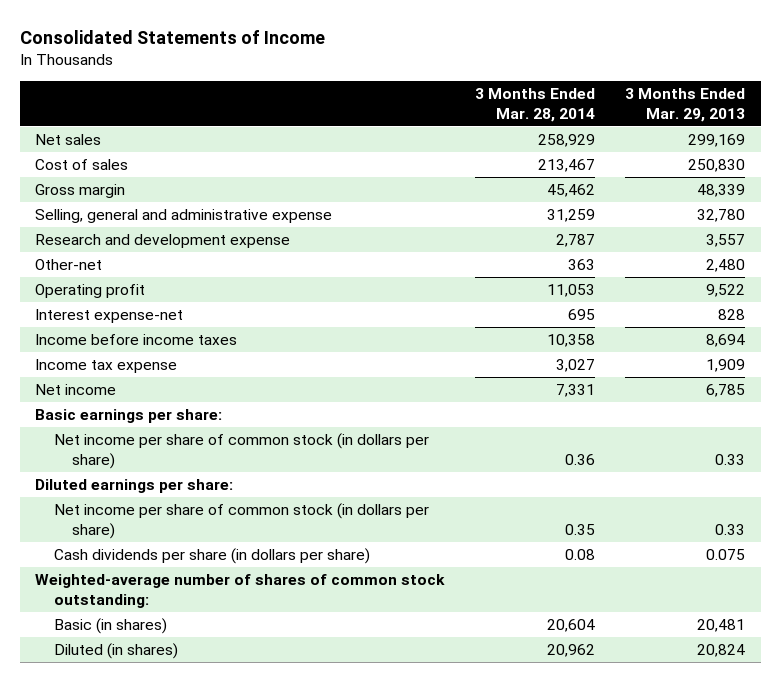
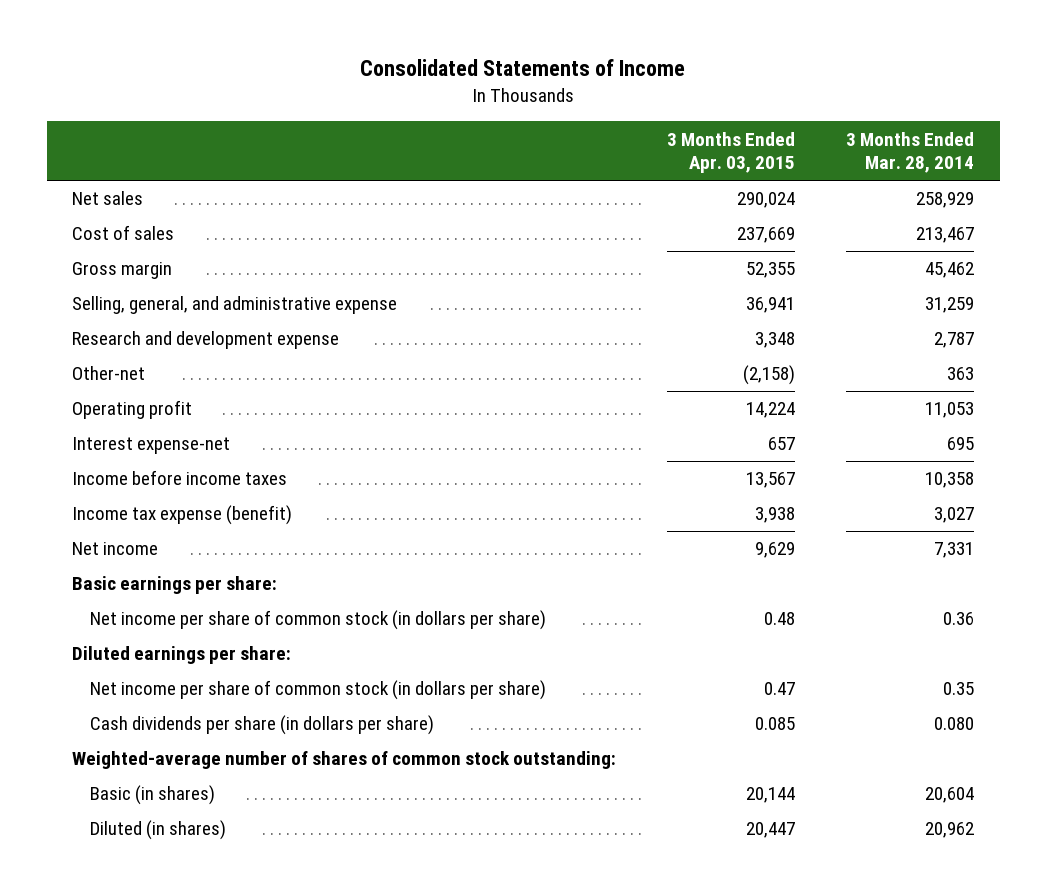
- | 3 Months Ended Mar. 28, 2014 | 3 Months Ended Mar. 29, 2013
+ | 3 Months Ended Apr. 03, 2015 | 3 Months Ended Mar. 28, 2014
- Selling, general and administrative expense | 31,259 | 32,780
+ Selling, general, and administrative expense | 36,941 | 31,259
- Income tax expense | 3,027 | 1,909
+ Income tax expense (benefit) | 3,938 | 3,027
- Cash dividends per share (in dollars per share) | 0.08 | 0.075
+ Cash dividends per share (in dollars per share) | 0.085 | 0.080

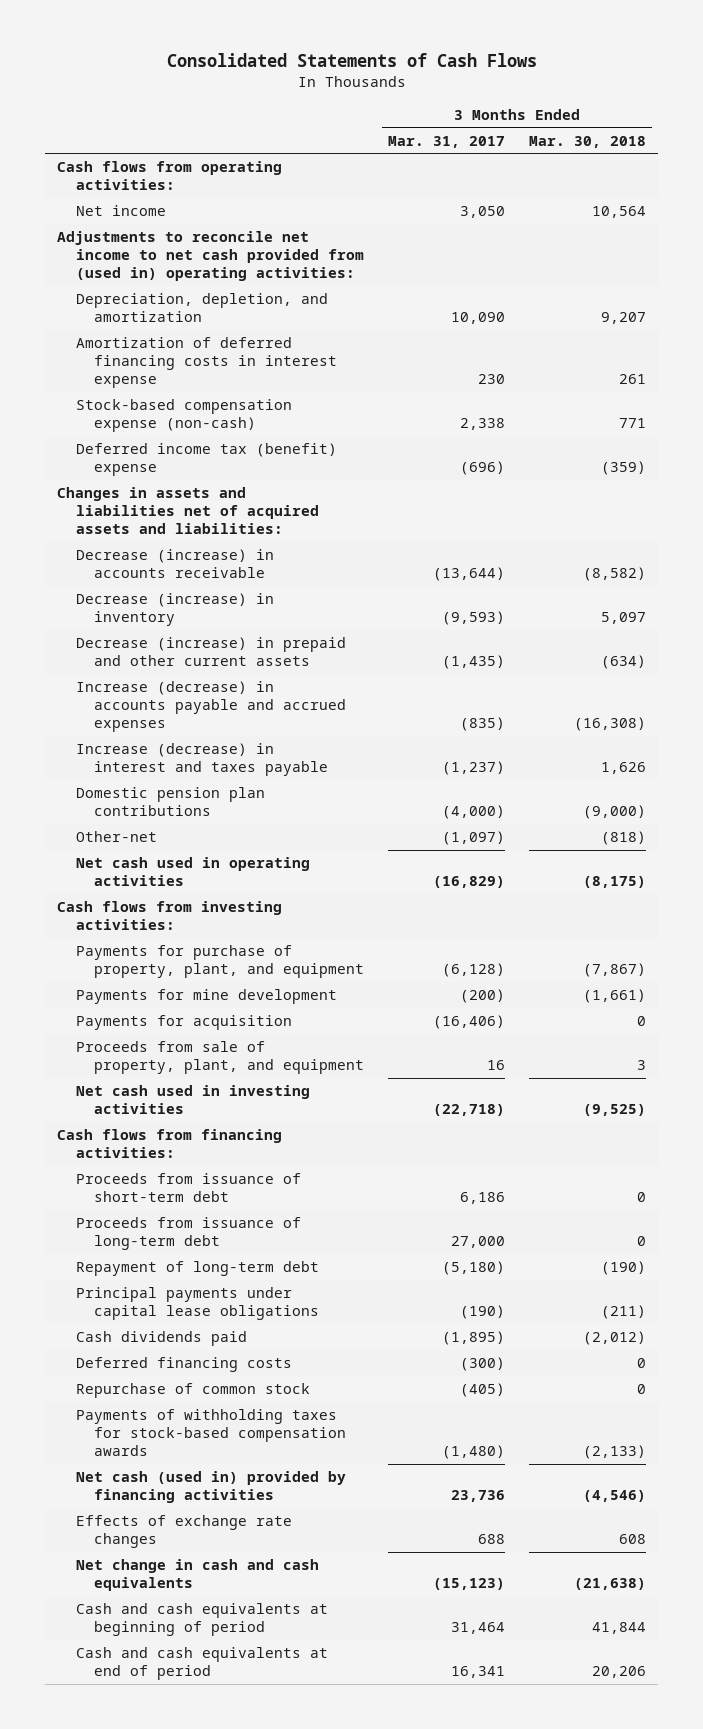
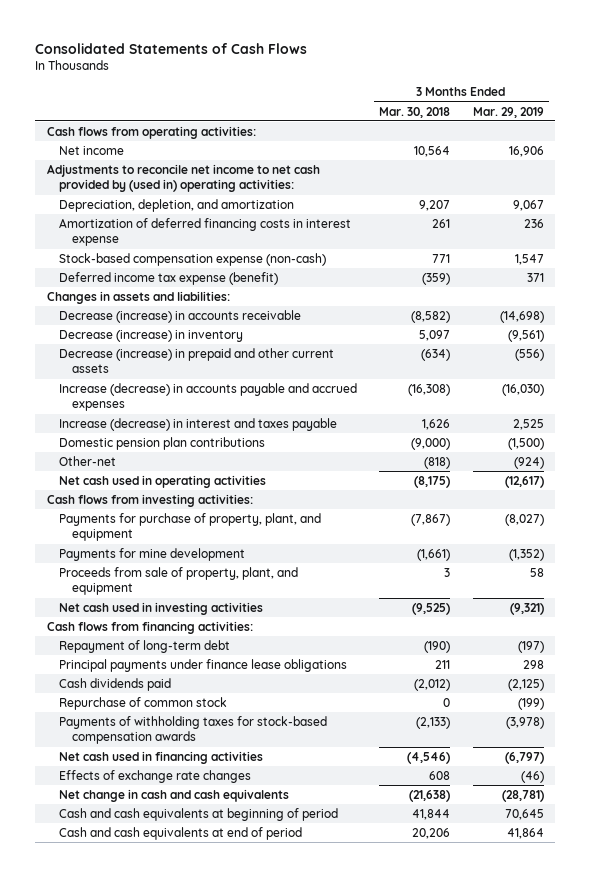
- | 3 Months Ended Mar. 31, 2017 | 3 Months Ended Mar. 30, 2018
+ | 3 Months Ended Mar. 30, 2018 | 3 Months Ended Mar. 29, 2019
- Adjustments to reconcile net income to net cash provided from (used in) operating activities:
+ Adjustments to reconcile net income to net cash provided by (used in) operating activities:
- Deferred income tax (benefit) expense | (696) | (359)
- Changes in assets and liabilities net of acquired assets and liabilities:
+ Deferred income tax expense (benefit) | (359) | 371
+ Changes in assets and liabilities:
- Payments for acquisition | (16,406) | 0
- Proceeds from issuance of short-term debt | 6,186 | 0
- Proceeds from issuance of long-term debt | 27,000 | 0
- Principal payments under capital lease obligations | (190) | (211)
+ Principal payments under finance lease obligations | 211 | 298
- Deferred financing costs | (300) | 0
- Net cash (used in) provided by financing activities | 23,736 | (4,546)
+ Net cash used in financing activities | (4,546) | (6,797)

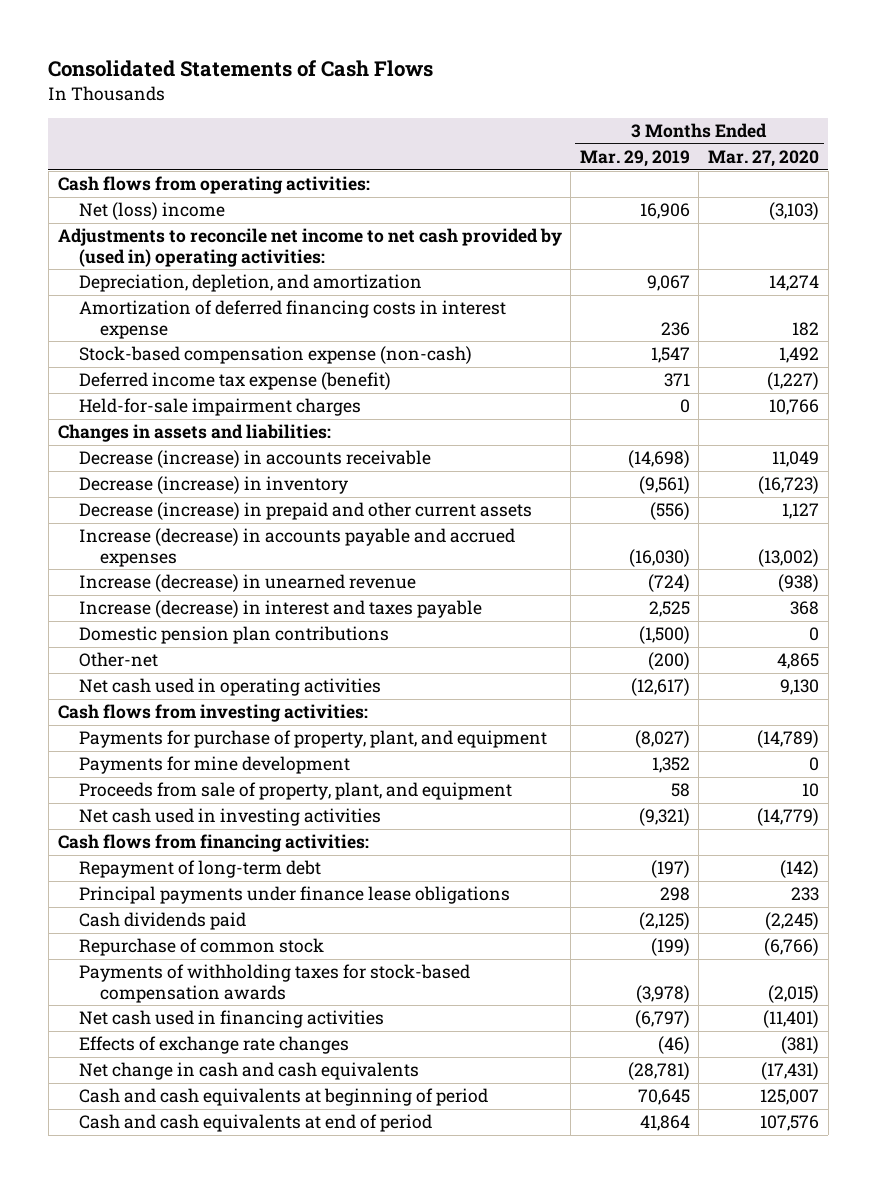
- | 3 Months Ended Mar. 30, 2018 | 3 Months Ended Mar. 29, 2019
+ | 3 Months Ended Mar. 29, 2019 | 3 Months Ended Mar. 27, 2020
- Net income | 10,564 | 16,906
+ Net (loss) income | 16,906 | (3,103)
+ Held-for-sale impairment charges | 0 | 10,766
+ Increase (decrease) in unearned revenue | (724) | (938)
- Other-net | (818) | (924)
+ Other-net | (200) | 4,865
- Payments for mine development | (1,661) | (1,352)
+ Payments for mine development | 1,352 | 0

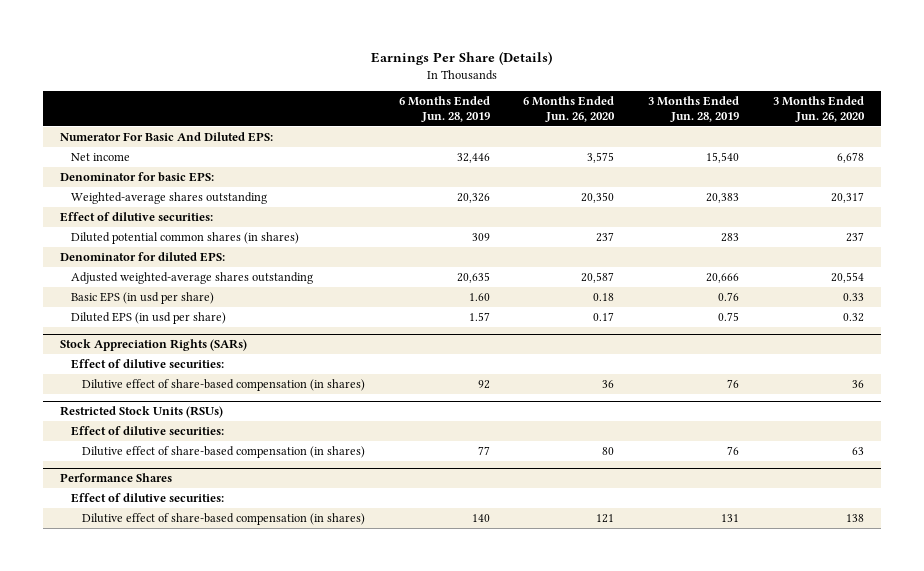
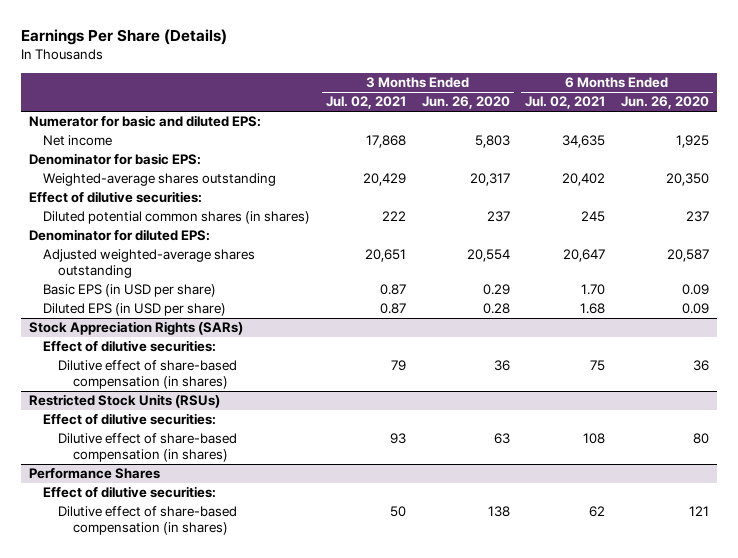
- | 6 Months Ended Jun. 28, 2019 | 6 Months Ended Jun. 26, 2020 | 3 Months Ended Jun. 28, 2019 | 3 Months Ended Jun. 26, 2020
+ | 3 Months Ended Jul. 02, 2021 | 3 Months Ended Jun. 26, 2020 | 6 Months Ended Jul. 02, 2021 | 6 Months Ended Jun. 26, 2020
- Numerator For Basic And Diluted EPS:
- Net income | 32,446 | 3,575 | 15,540 | 6,678
+ Numerator for basic and diluted EPS:
+ Net income | 17,868 | 5,803 | 34,635 | 1,925
- Basic EPS (in usd per share) | 1.60 | 0.18 | 0.76 | 0.33
- Diluted EPS (in usd per share) | 1.57 | 0.17 | 0.75 | 0.32
+ Basic EPS (in USD per share) | 0.87 | 0.29 | 1.70 | 0.09
+ Diluted EPS (in USD per share) | 0.87 | 0.28 | 1.68 | 0.09

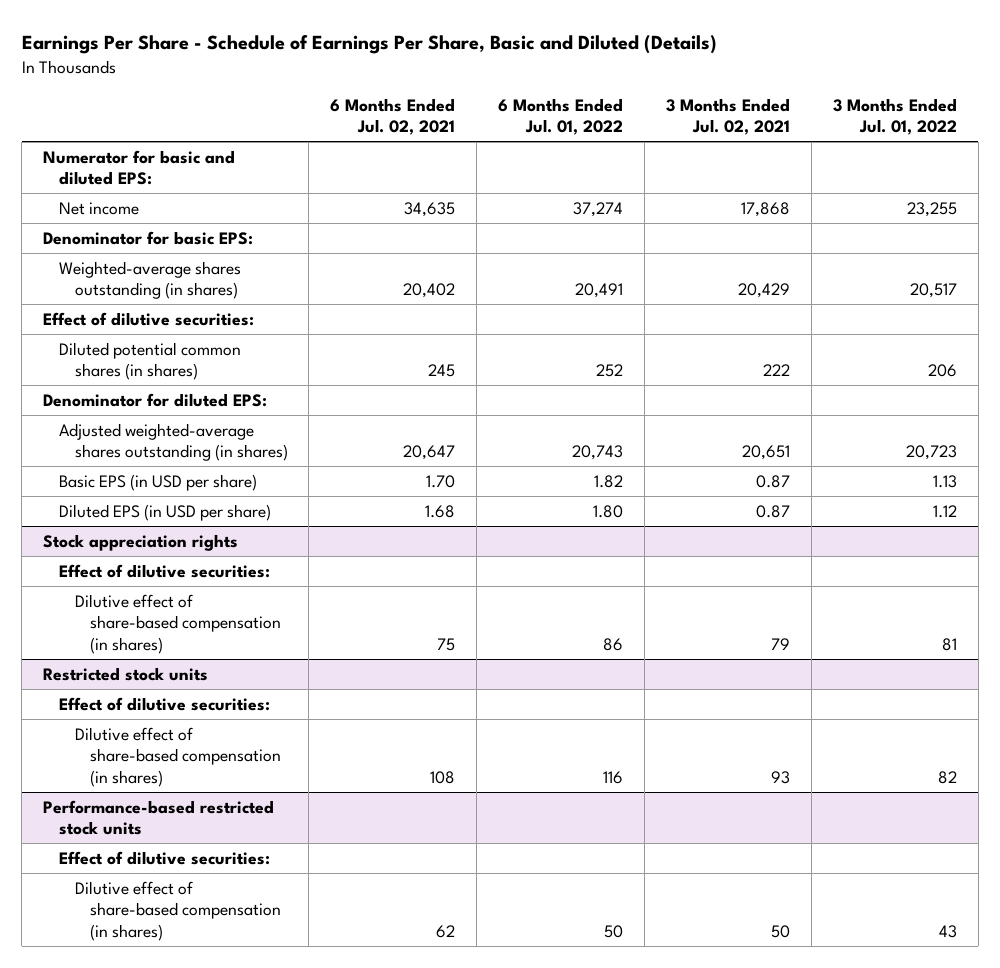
- Earnings Per Share (Details)
+ Earnings Per Share - Schedule of Earnings Per Share, Basic and Diluted (Details)
- | 3 Months Ended Jul. 02, 2021 | 3 Months Ended Jun. 26, 2020 | 6 Months Ended Jul. 02, 2021 | 6 Months Ended Jun. 26, 2020
+ | 6 Months Ended Jul. 02, 2021 | 6 Months Ended Jul. 01, 2022 | 3 Months Ended Jul. 02, 2021 | 3 Months Ended Jul. 01, 2022
- Weighted-average shares outstanding | 20,429 | 20,317 | 20,402 | 20,350
+ Weighted-average shares outstanding (in shares) | 20,402 | 20,491 | 20,429 | 20,517
- Adjusted weighted-average shares outstanding | 20,651 | 20,554 | 20,647 | 20,587
+ Adjusted weighted-average shares outstanding (in shares) | 20,647 | 20,743 | 20,651 | 20,723
- Stock Appreciation Rights (SARs)
+ Stock appreciation rights
- Restricted Stock Units (RSUs)
+ Restricted stock units
- Performance Shares
+ Performance-based restricted stock units

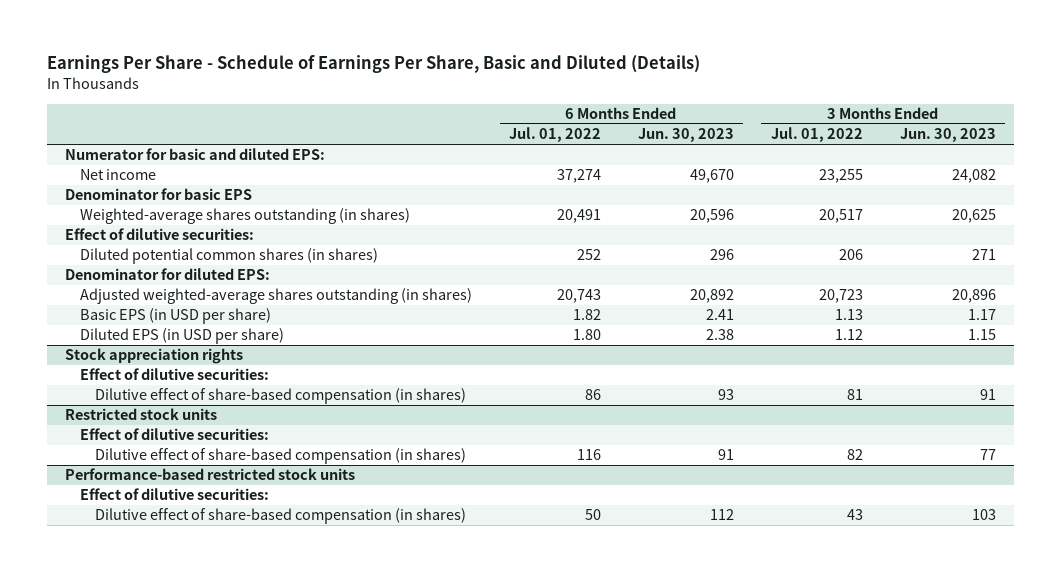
- | 6 Months Ended Jul. 02, 2021 | 6 Months Ended Jul. 01, 2022 | 3 Months Ended Jul. 02, 2021 | 3 Months Ended Jul. 01, 2022
+ | 6 Months Ended Jul. 01, 2022 | 6 Months Ended Jun. 30, 2023 | 3 Months Ended Jul. 01, 2022 | 3 Months Ended Jun. 30, 2023
- Denominator for basic EPS:
+ Denominator for basic EPS

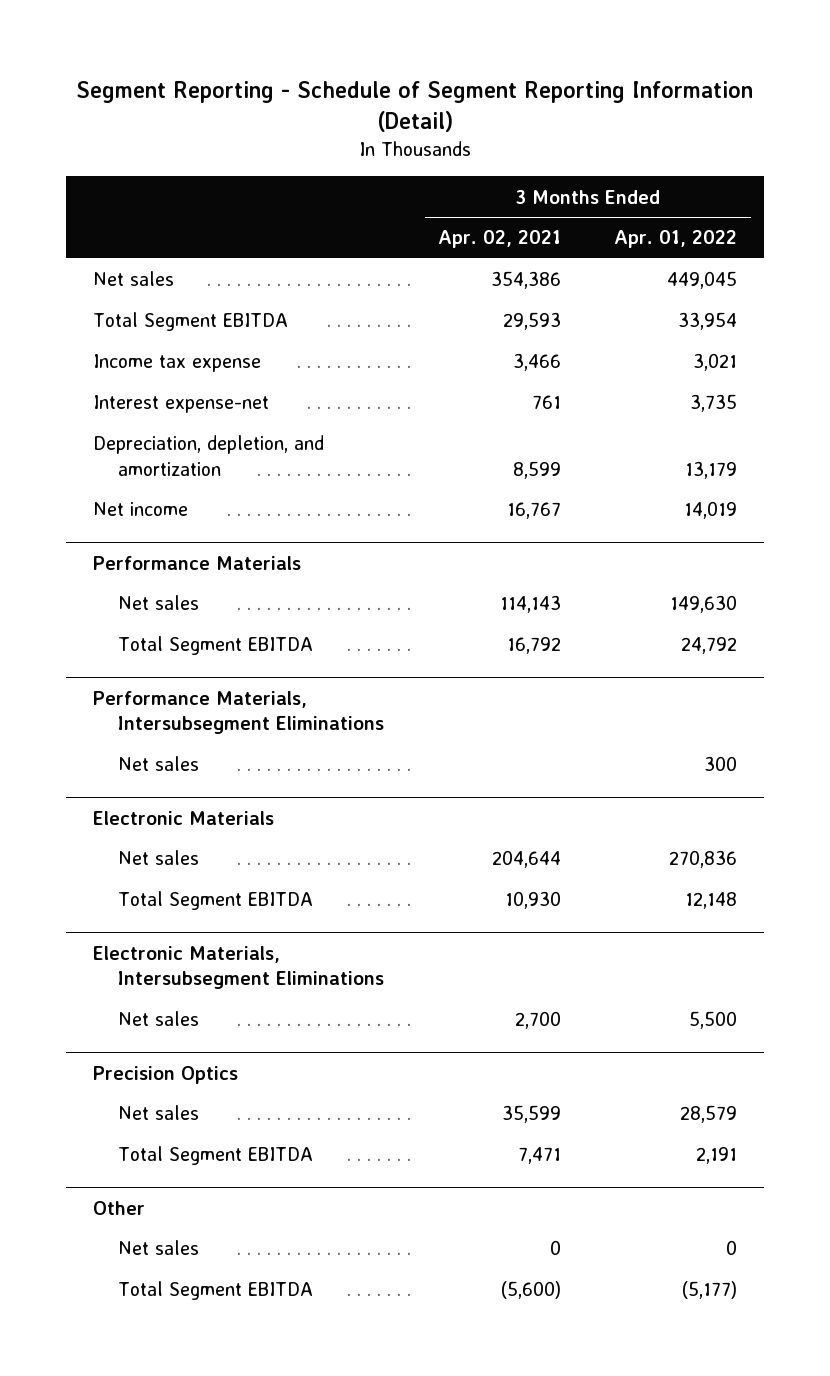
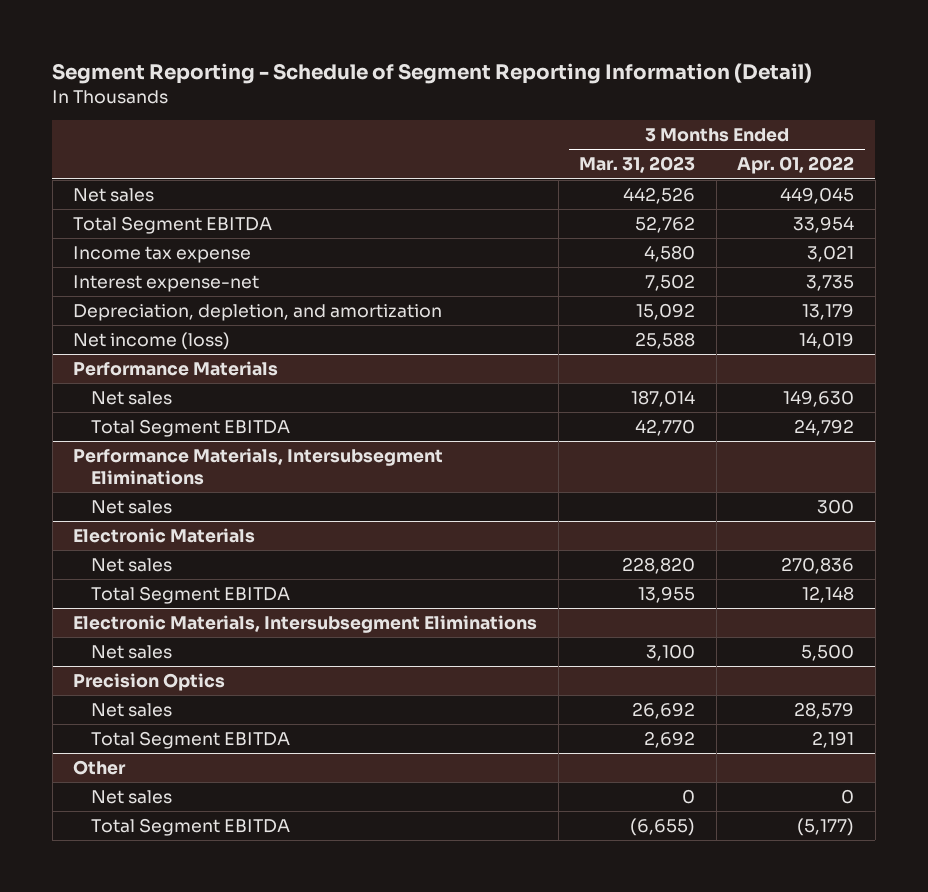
- | 3 Months Ended Apr. 02, 2021 | 3 Months Ended Apr. 01, 2022
+ | 3 Months Ended Mar. 31, 2023 | 3 Months Ended Apr. 01, 2022
- Net income | 16,767 | 14,019
+ Net income (loss) | 25,588 | 14,019

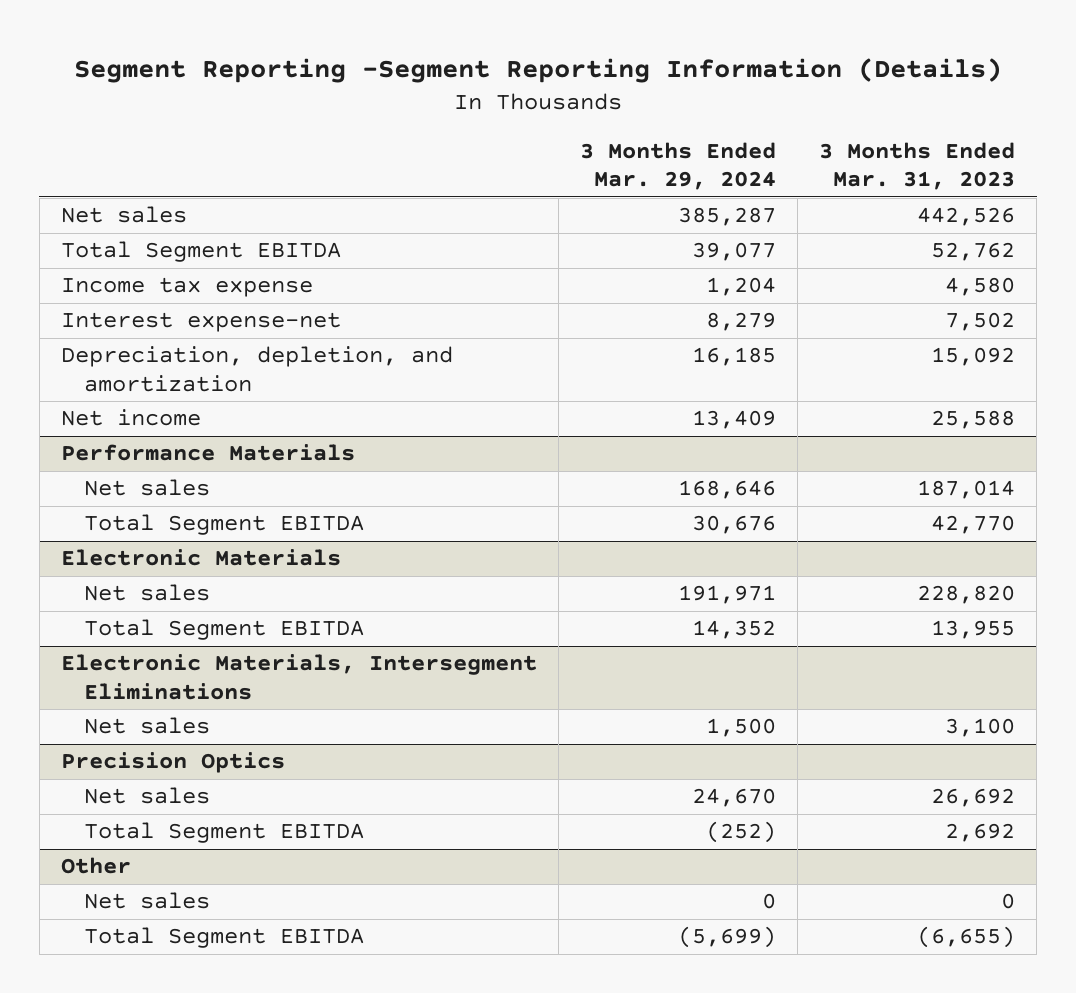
- Segment Reporting - Schedule of Segment Reporting Information (Detail)
+ Segment Reporting -Segment Reporting Information (Details)
- | 3 Months Ended Mar. 31, 2023 | 3 Months Ended Apr. 01, 2022
+ | 3 Months Ended Mar. 29, 2024 | 3 Months Ended Mar. 31, 2023
- Net income (loss) | 25,588 | 14,019
+ Net income | 13,409 | 25,588
- Performance Materials, Intersubsegment Eliminations
- Net sales | | 300
- Electronic Materials, Intersubsegment Eliminations
+ Electronic Materials, Intersegment Eliminations

